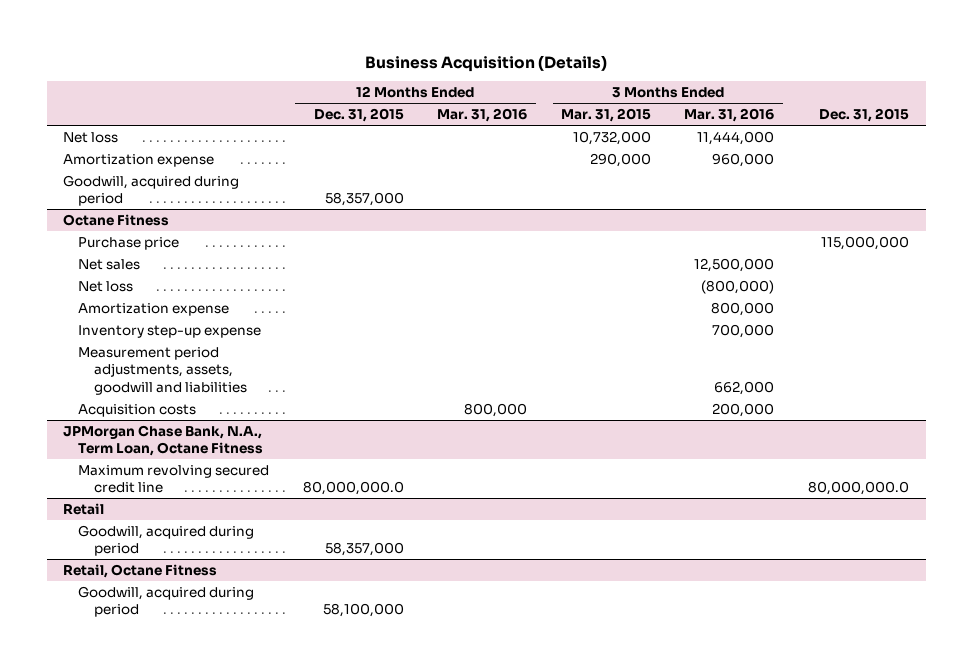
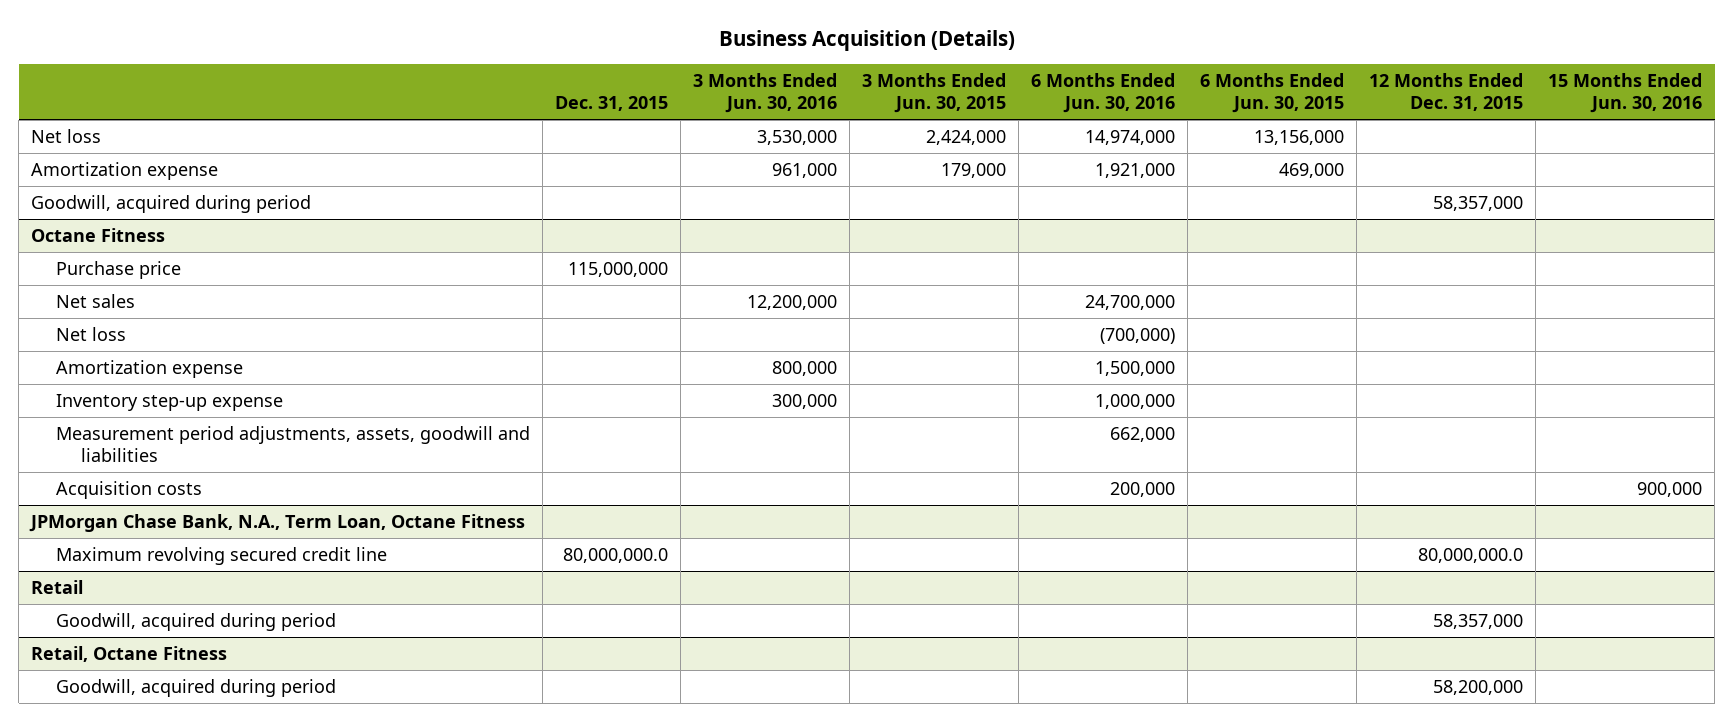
- | 12 Months Ended Dec. 31, 2015 | 12 Months Ended Mar. 31, 2016 | 3 Months Ended Mar. 31, 2015 | 3 Months Ended Mar. 31, 2016 | Dec. 31, 2015
+ | Dec. 31, 2015 | 3 Months Ended Jun. 30, 2016 | 3 Months Ended Jun. 30, 2015 | 6 Months Ended Jun. 30, 2016 | 6 Months Ended Jun. 30, 2015 | 12 Months Ended Dec. 31, 2015 | 15 Months Ended Jun. 30, 2016
@ Retail, Octane Fitness
- Goodwill, acquired during period | 58,100,000 | | | |
+ Goodwill, acquired during period | | | | | | 58,200,000 |

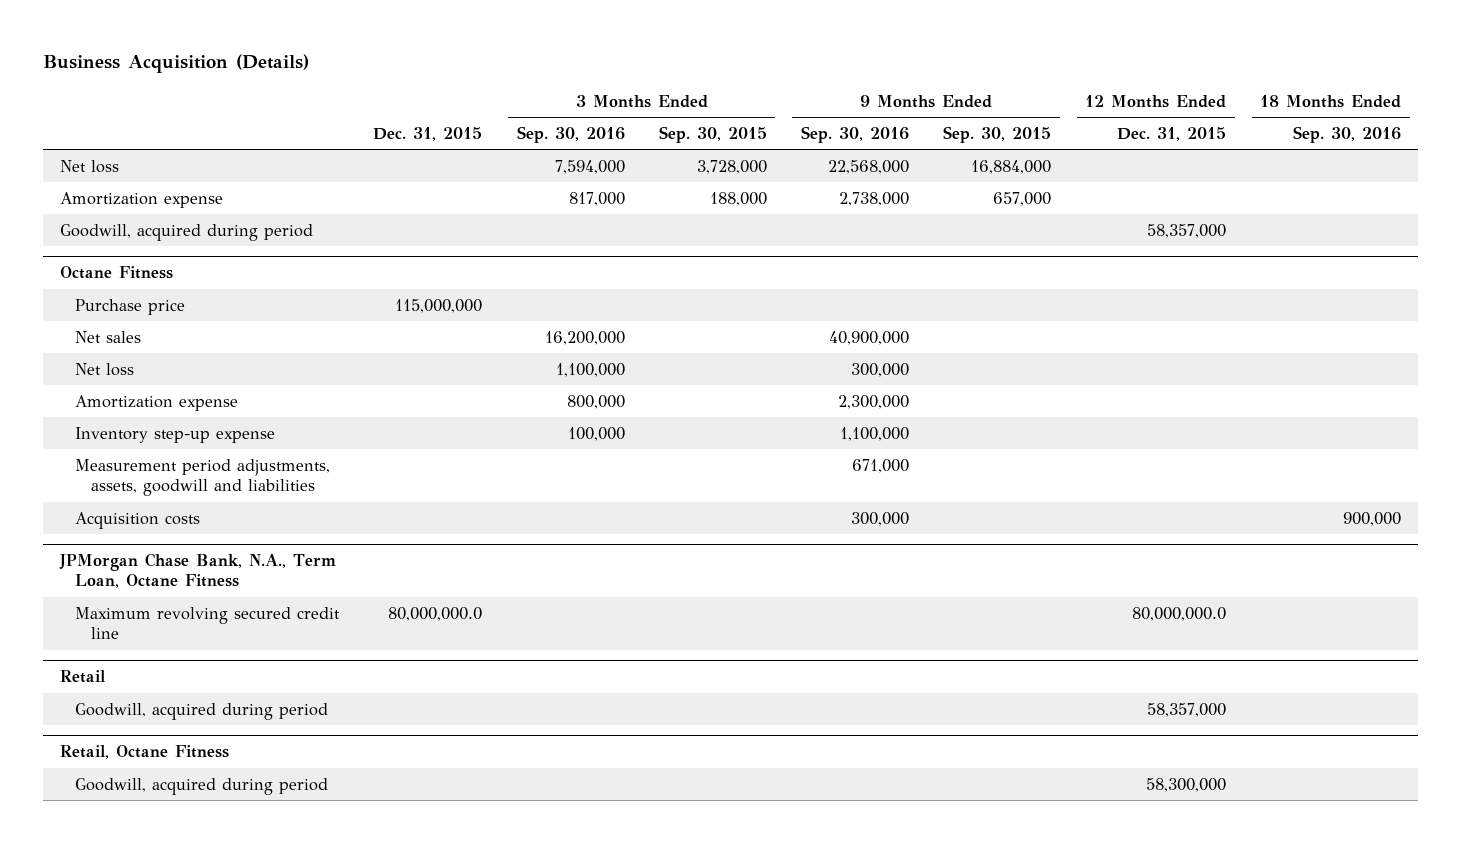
- | Dec. 31, 2015 | 3 Months Ended Jun. 30, 2016 | 3 Months Ended Jun. 30, 2015 | 6 Months Ended Jun. 30, 2016 | 6 Months Ended Jun. 30, 2015 | 12 Months Ended Dec. 31, 2015 | 15 Months Ended Jun. 30, 2016
+ | Dec. 31, 2015 | 3 Months Ended Sep. 30, 2016 | 3 Months Ended Sep. 30, 2015 | 9 Months Ended Sep. 30, 2016 | 9 Months Ended Sep. 30, 2015 | 12 Months Ended Dec. 31, 2015 | 18 Months Ended Sep. 30, 2016
@ Retail, Octane Fitness
- Goodwill, acquired during period | | | | | | 58,200,000 |
+ Goodwill, acquired during period | | | | | | 58,300,000 |

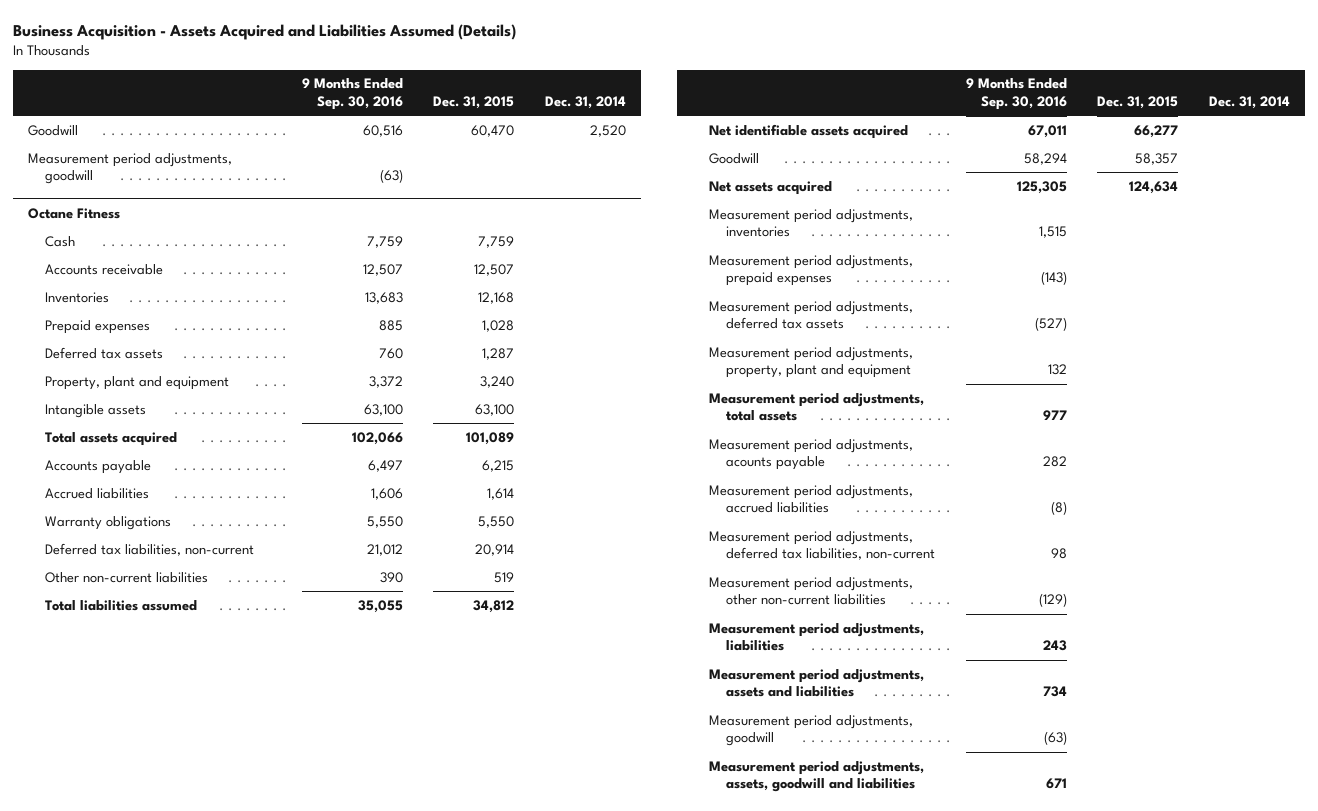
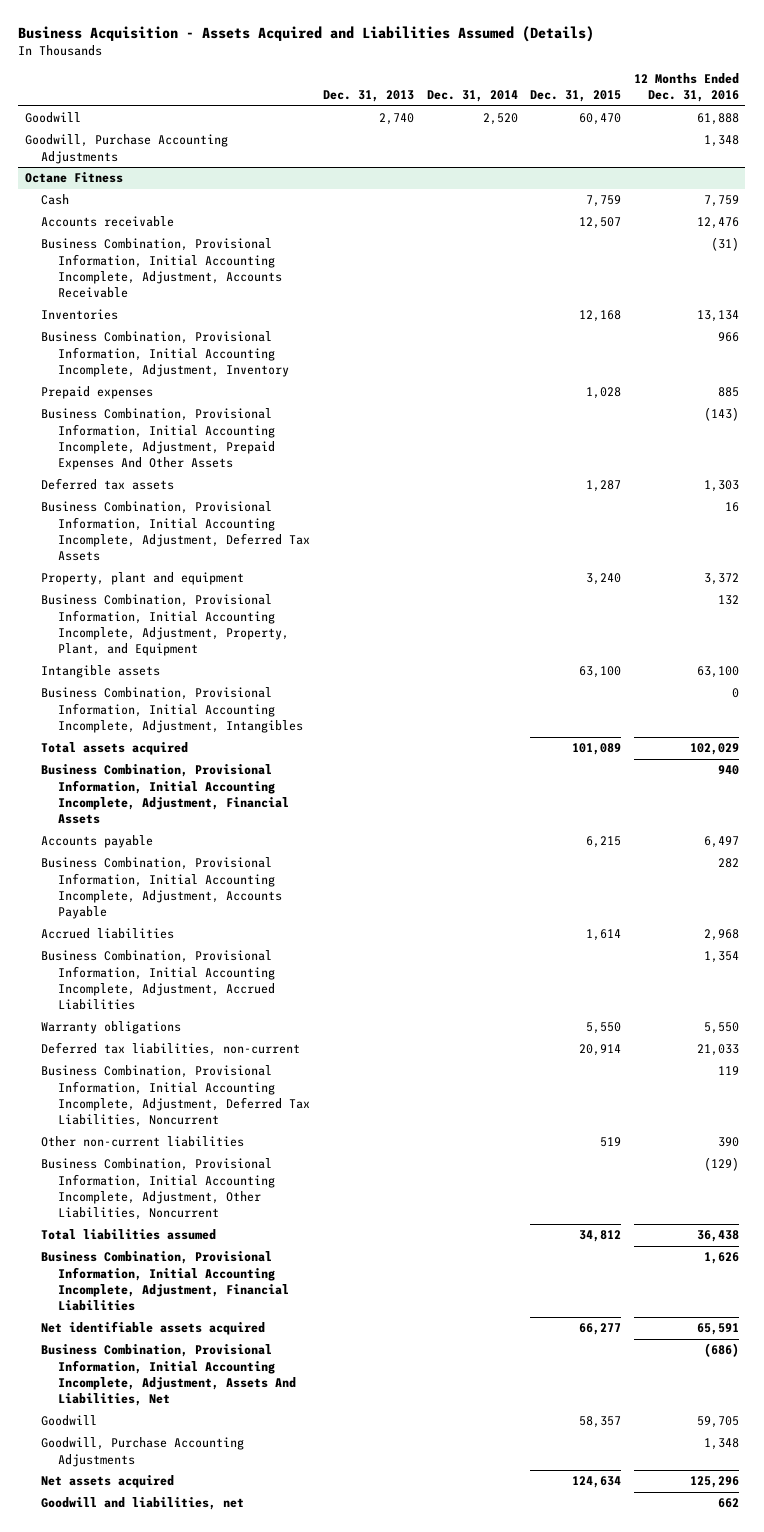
- | 9 Months Ended Sep. 30, 2016 | Dec. 31, 2015 | Dec. 31, 2014
+ | Dec. 31, 2013 | Dec. 31, 2014 | Dec. 31, 2015 | 12 Months Ended Dec. 31, 2016
- Measurement period adjustments, goodwill | (63) | |
+ Goodwill, Purchase Accounting Adjustments | | | | 1,348
@ Octane Fitness
+ Business Combination, Provisional Information, Initial Accounting Incomplete, Adjustment, Accounts Receivable | | | | (31)
+ Business Combination, Provisional Information, Initial Accounting Incomplete, Adjustment, Inventory | | | | 966
+ Business Combination, Provisional Information, Initial Accounting Incomplete, Adjustment, Prepaid Expenses And Other Assets | | | | (143)
+ Business Combination, Provisional Information, Initial Accounting Incomplete, Adjustment, Deferred Tax Assets | | | | 16
+ Business Combination, Provisional Information, Initial Accounting Incomplete, Adjustment, Property, Plant, and Equipment | | | | 132
+ Business Combination, Provisional Information, Initial Accounting Incomplete, Adjustment, Intangibles | | | | 0
+ Business Combination, Provisional Information, Initial Accounting Incomplete, Adjustment, Financial Assets | | | | 940
+ Business Combination, Provisional Information, Initial Accounting Incomplete, Adjustment, Accounts Payable | | | | 282
+ Business Combination, Provisional Information, Initial Accounting Incomplete, Adjustment, Accrued Liabilities | | | | 1,354
+ Business Combination, Provisional Information, Initial Accounting Incomplete, Adjustment, Deferred Tax Liabilities, Noncurrent | | | | 119
+ Business Combination, Provisional Information, Initial Accounting Incomplete, Adjustment, Other Liabilities, Noncurrent | | | | (129)
+ Business Combination, Provisional Information, Initial Accounting Incomplete, Adjustment, Financial Liabilities | | | | 1,626
+ Business Combination, Provisional Information, Initial Accounting Incomplete, Adjustment, Assets And Liabilities, Net | | | | (686)
+ Goodwill, Purchase Accounting Adjustments | | | | 1,348
- Measurement period adjustments, inventories | 1,515 | |
- Measurement period adjustments, prepaid expenses | (143) | |
- Measurement period adjustments, deferred tax assets | (527) | |
- Measurement period adjustments, property, plant and equipment | 132 | |
- Measurement period adjustments, total assets | 977 | |
- Measurement period adjustments, acounts payable | 282 | |
- Measurement period adjustments, accrued liabilities | (8) | |
- Measurement period adjustments, deferred tax liabilities, non-current | 98 | |
- Measurement period adjustments, other non-current liabilities | (129) | |
- Measurement period adjustments, liabilities | 243 | |
- Measurement period adjustments, assets and liabilities | 734 | |
- Measurement period adjustments, goodwill | (63) | |
- Measurement period adjustments, assets, goodwill and liabilities | 671 | |
+ Goodwill and liabilities, net | | | | 662

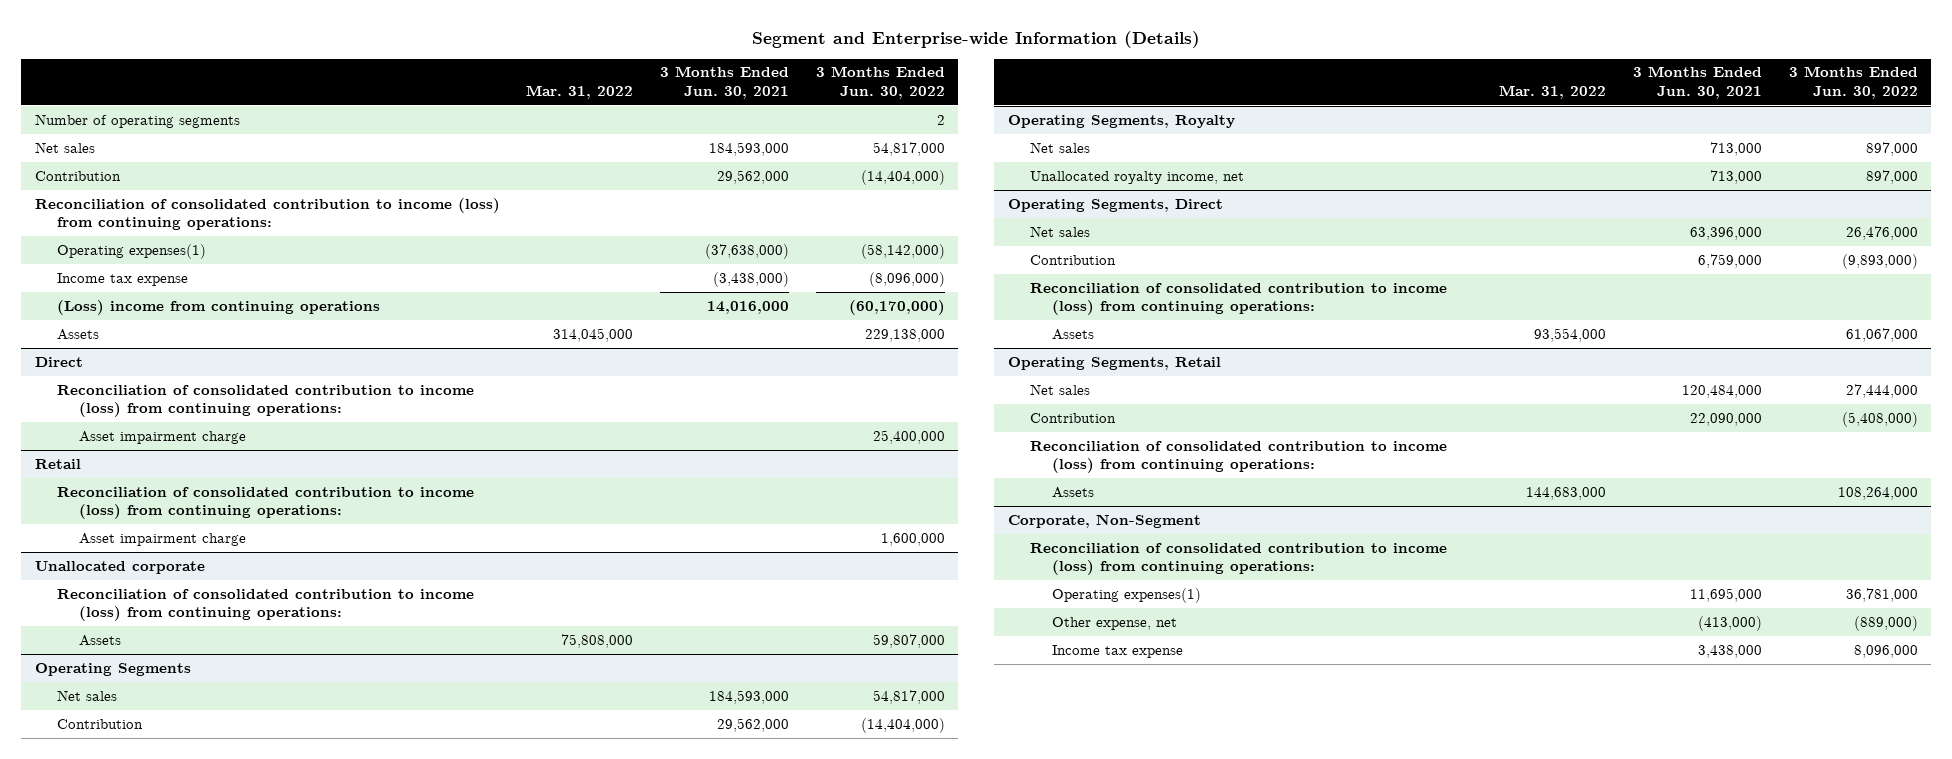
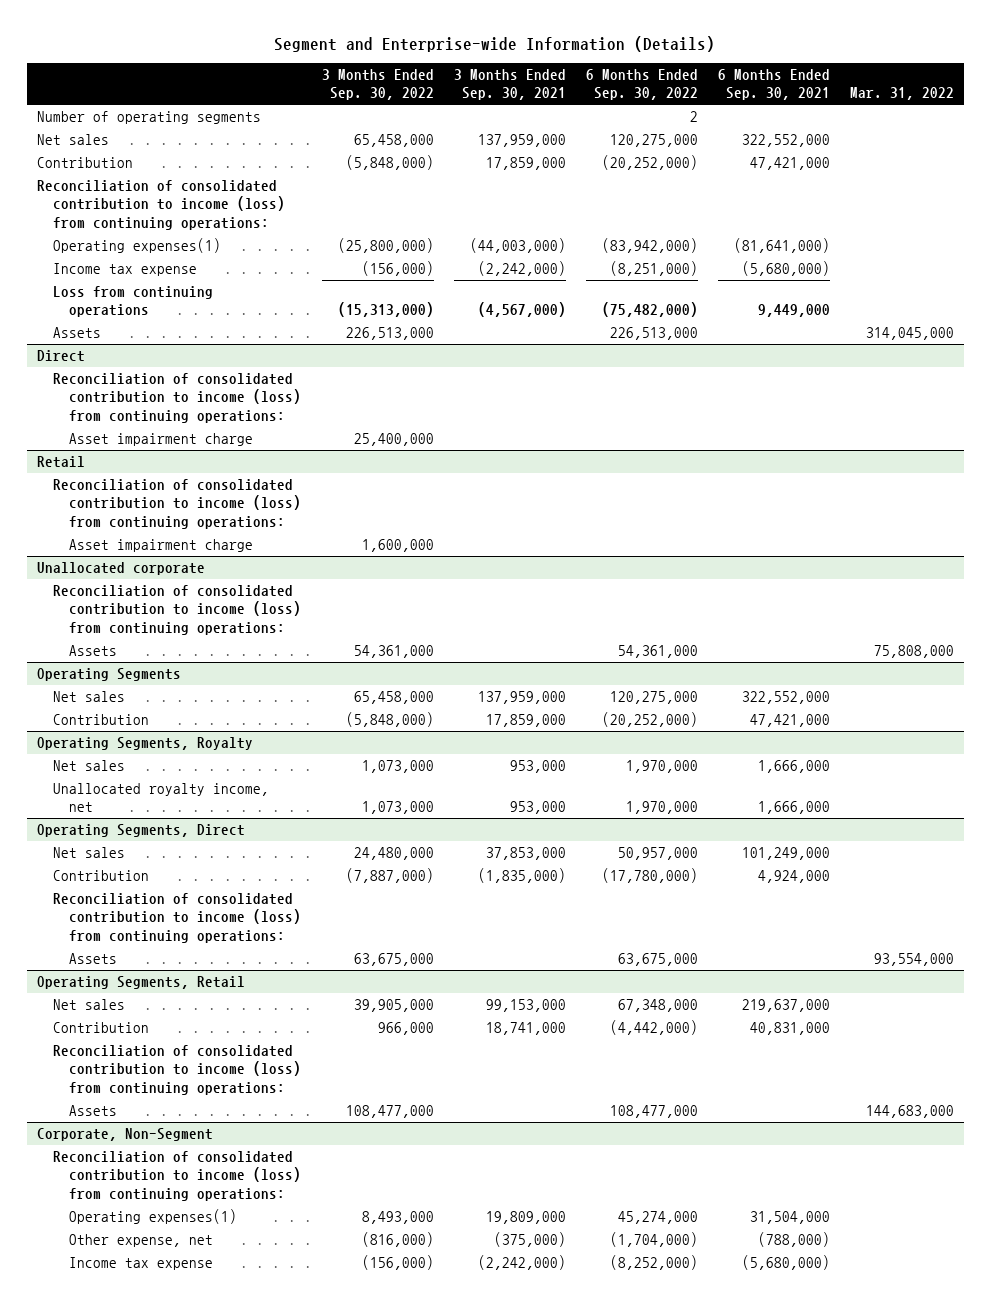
- | Mar. 31, 2022 | 3 Months Ended Jun. 30, 2021 | 3 Months Ended Jun. 30, 2022
+ | 3 Months Ended Sep. 30, 2022 | 3 Months Ended Sep. 30, 2021 | 6 Months Ended Sep. 30, 2022 | 6 Months Ended Sep. 30, 2021 | Mar. 31, 2022
- (Loss) income from continuing operations | | 14,016,000 | (60,170,000)
+ Loss from continuing operations | (15,313,000) | (4,567,000) | (75,482,000) | 9,449,000 |

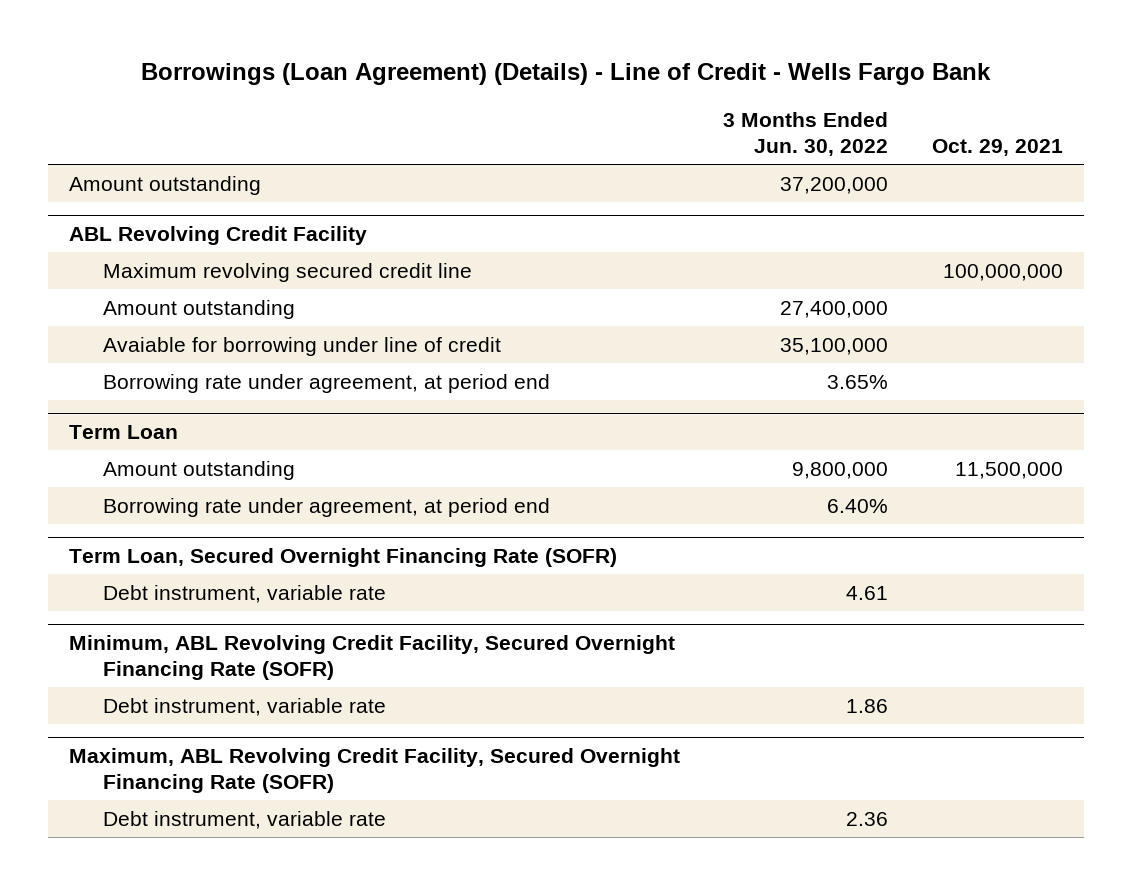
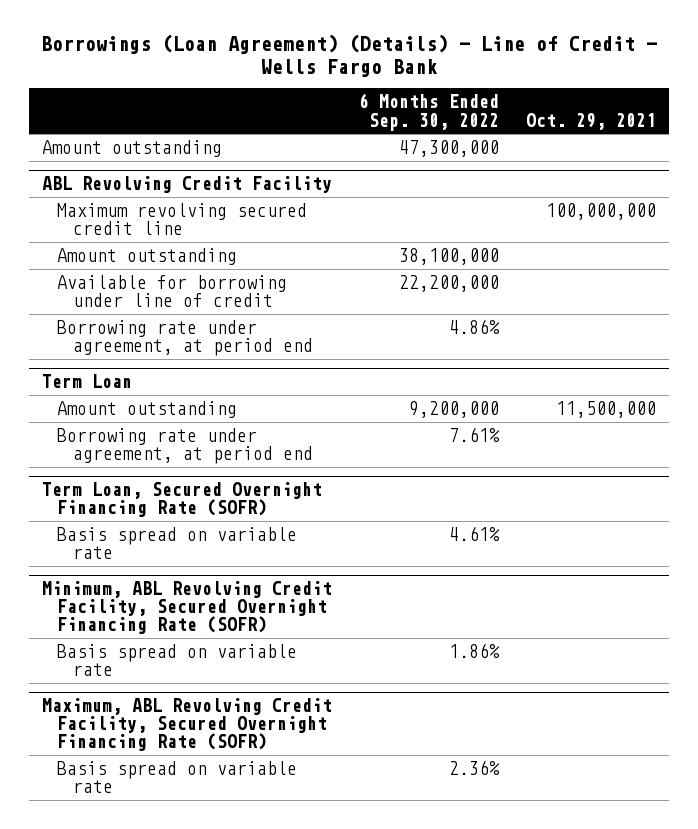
- | 3 Months Ended Jun. 30, 2022 | Oct. 29, 2021
+ | 6 Months Ended Sep. 30, 2022 | Oct. 29, 2021
@ ABL Revolving Credit Facility
- Avaiable for borrowing under line of credit | 35,100,000 |
+ Available for borrowing under line of credit | 22,200,000 |
@ Term Loan, Secured Overnight Financing Rate (SOFR)
- Debt instrument, variable rate | 4.61 |
+ Basis spread on variable rate | 4.61% |
@ Minimum, ABL Revolving Credit Facility, Secured Overnight Financing Rate (SOFR)
- Debt instrument, variable rate | 1.86 |
+ Basis spread on variable rate | 1.86% |
@ Maximum, ABL Revolving Credit Facility, Secured Overnight Financing Rate (SOFR)
- Debt instrument, variable rate | 2.36 |
+ Basis spread on variable rate | 2.36% |

